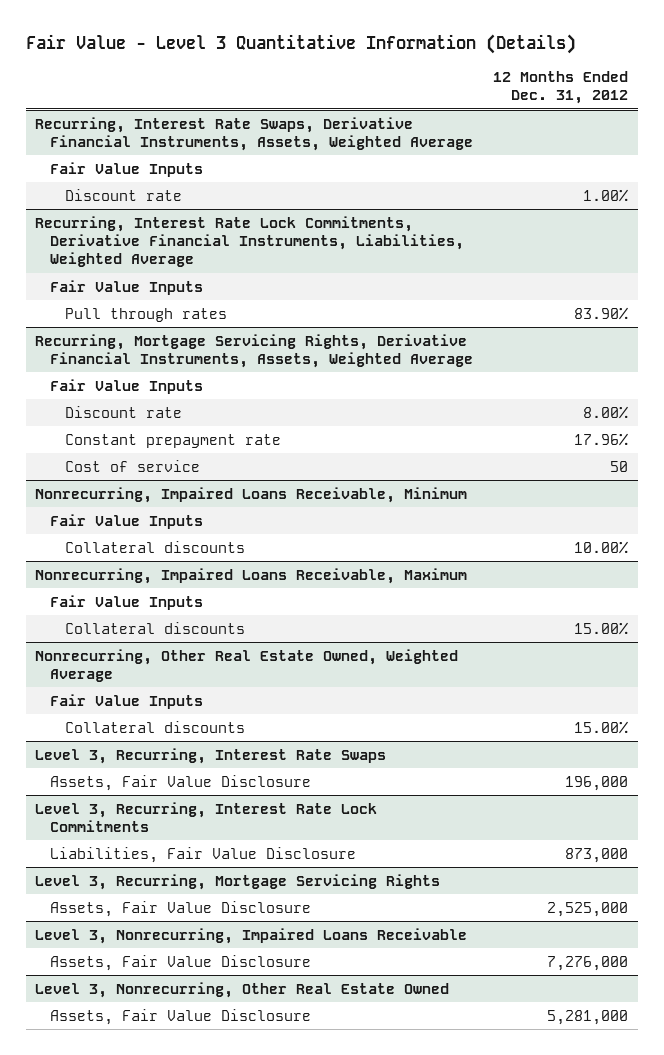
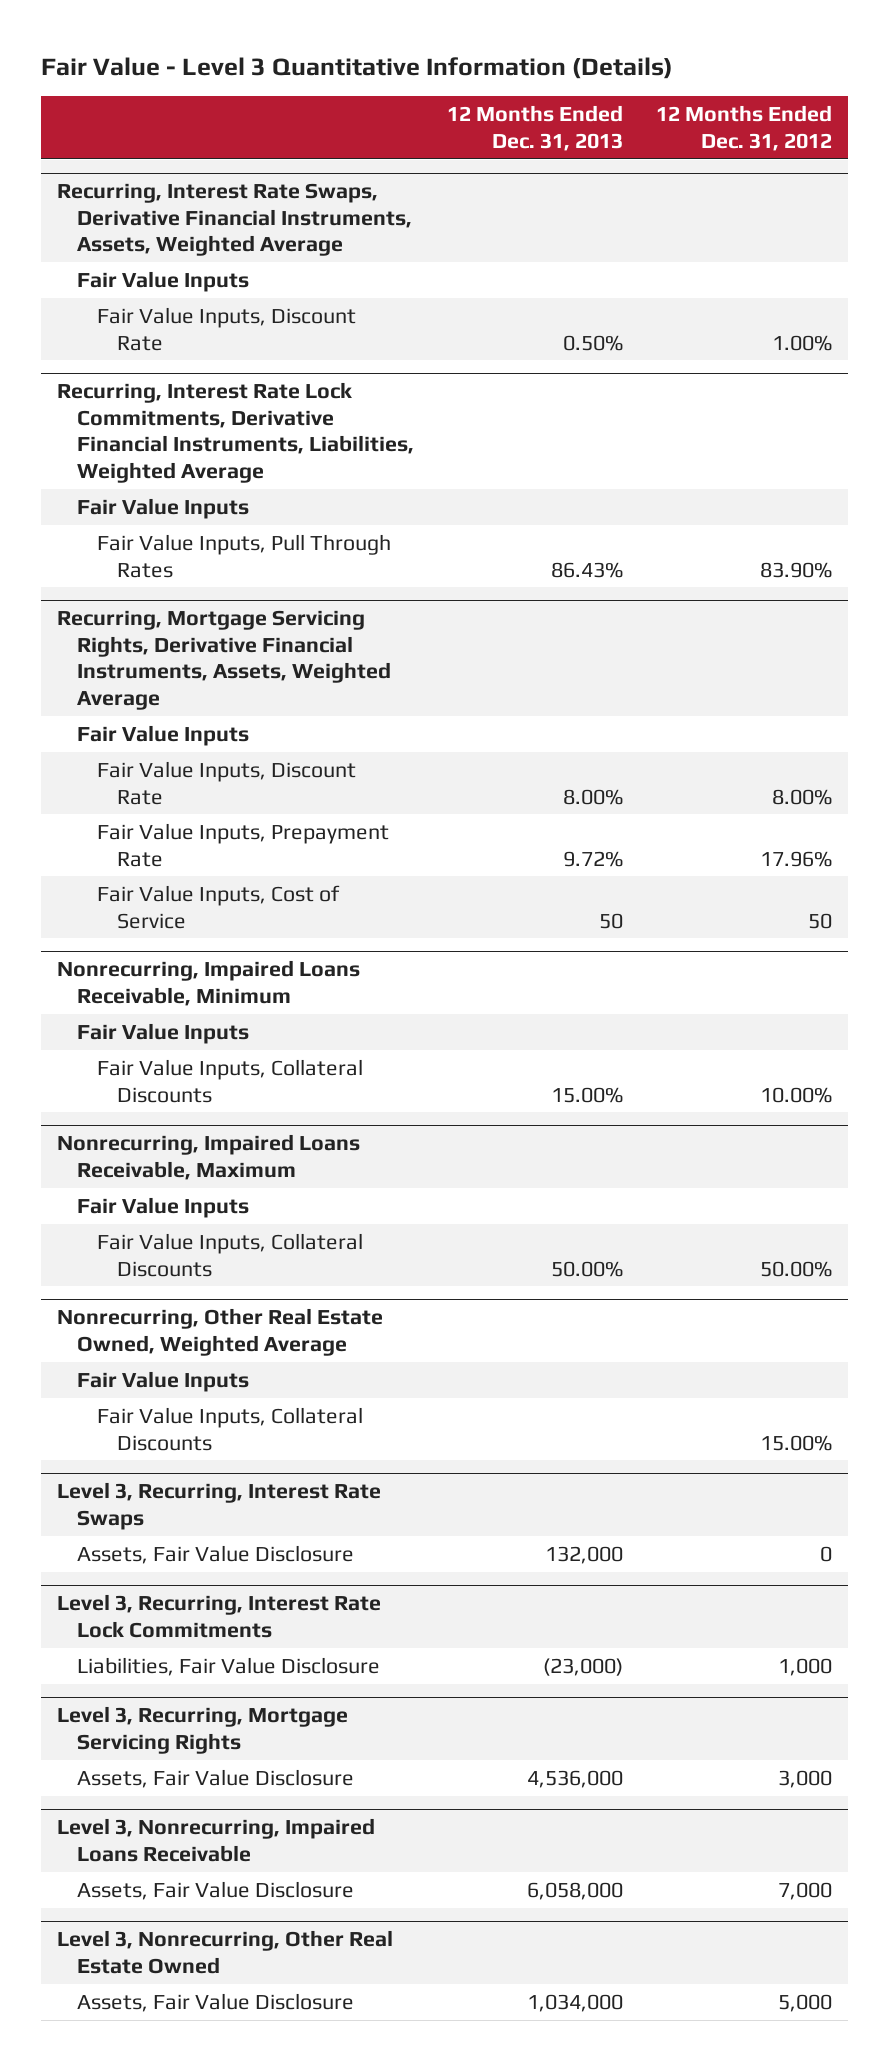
- | 12 Months Ended Dec. 31, 2012
+ | 12 Months Ended Dec. 31, 2013 | 12 Months Ended Dec. 31, 2012
@ Recurring, Interest Rate Swaps, Derivative Financial Instruments, Assets, Weighted Average
- Discount rate | 1.00%
+ Fair Value Inputs, Discount Rate | 0.50% | 1.00%
@ Recurring, Interest Rate Lock Commitments, Derivative Financial Instruments, Liabilities, Weighted Average
- Pull through rates | 83.90%
+ Fair Value Inputs, Pull Through Rates | 86.43% | 83.90%
@ Recurring, Mortgage Servicing Rights, Derivative Financial Instruments, Assets, Weighted Average
- Discount rate | 8.00%
- Constant prepayment rate | 17.96%
- Cost of service | 50
+ Fair Value Inputs, Discount Rate | 8.00% | 8.00%
+ Fair Value Inputs, Prepayment Rate | 9.72% | 17.96%
+ Fair Value Inputs, Cost of Service | 50 | 50
@ Nonrecurring, Impaired Loans Receivable, Minimum
- Collateral discounts | 10.00%
+ Fair Value Inputs, Collateral Discounts | 15.00% | 10.00%
@ Nonrecurring, Impaired Loans Receivable, Maximum
- Collateral discounts | 15.00%
+ Fair Value Inputs, Collateral Discounts | 50.00% | 50.00%
@ Nonrecurring, Other Real Estate Owned, Weighted Average
- Collateral discounts | 15.00%
+ Fair Value Inputs, Collateral Discounts | | 15.00%
@ Level 3, Recurring, Interest Rate Swaps
- Assets, Fair Value Disclosure | 196,000
+ Assets, Fair Value Disclosure | 132,000 | 0
@ Level 3, Recurring, Interest Rate Lock Commitments
- Liabilities, Fair Value Disclosure | 873,000
+ Liabilities, Fair Value Disclosure | (23,000) | 1,000
@ Level 3, Recurring, Mortgage Servicing Rights
- Assets, Fair Value Disclosure | 2,525,000
+ Assets, Fair Value Disclosure | 4,536,000 | 3,000
@ Level 3, Nonrecurring, Impaired Loans Receivable
- Assets, Fair Value Disclosure | 7,276,000
+ Assets, Fair Value Disclosure | 6,058,000 | 7,000
@ Level 3, Nonrecurring, Other Real Estate Owned
- Assets, Fair Value Disclosure | 5,281,000
+ Assets, Fair Value Disclosure | 1,034,000 | 5,000

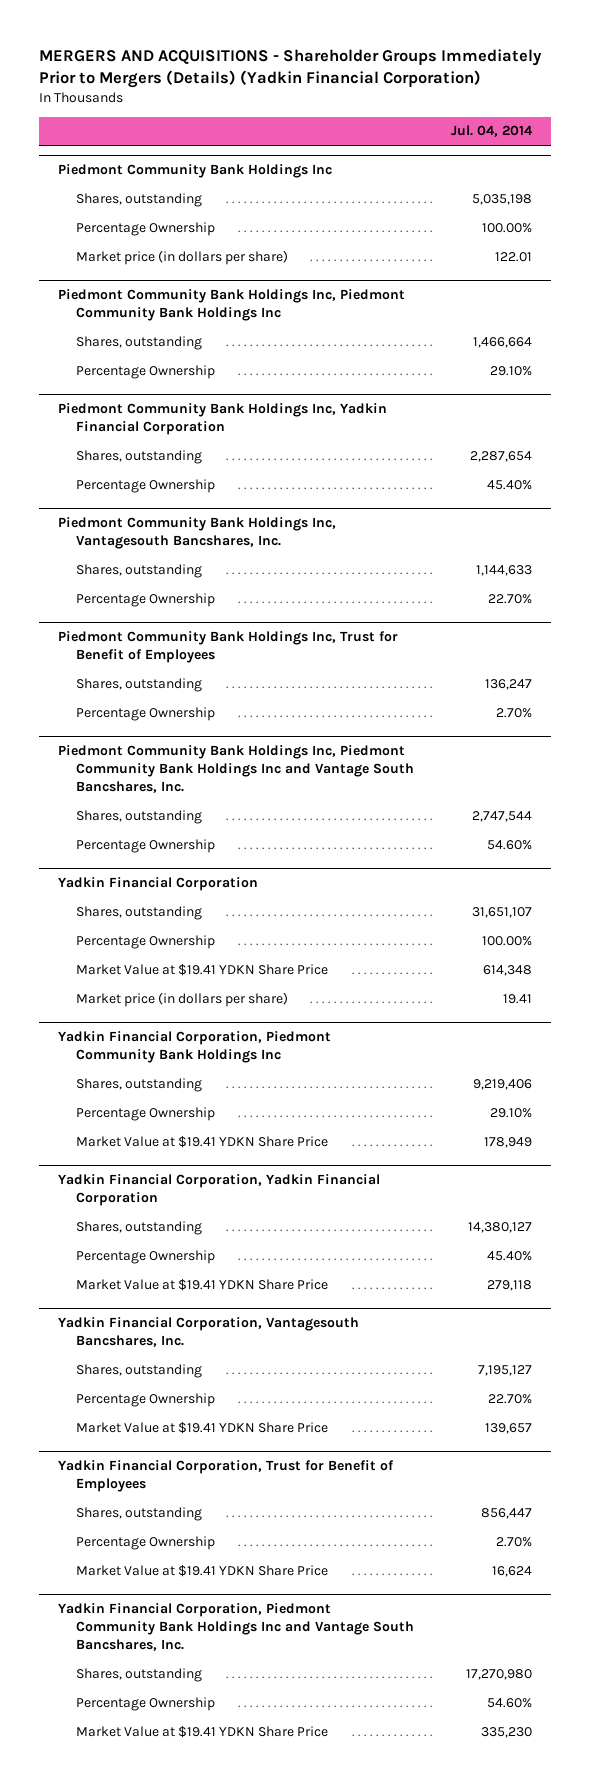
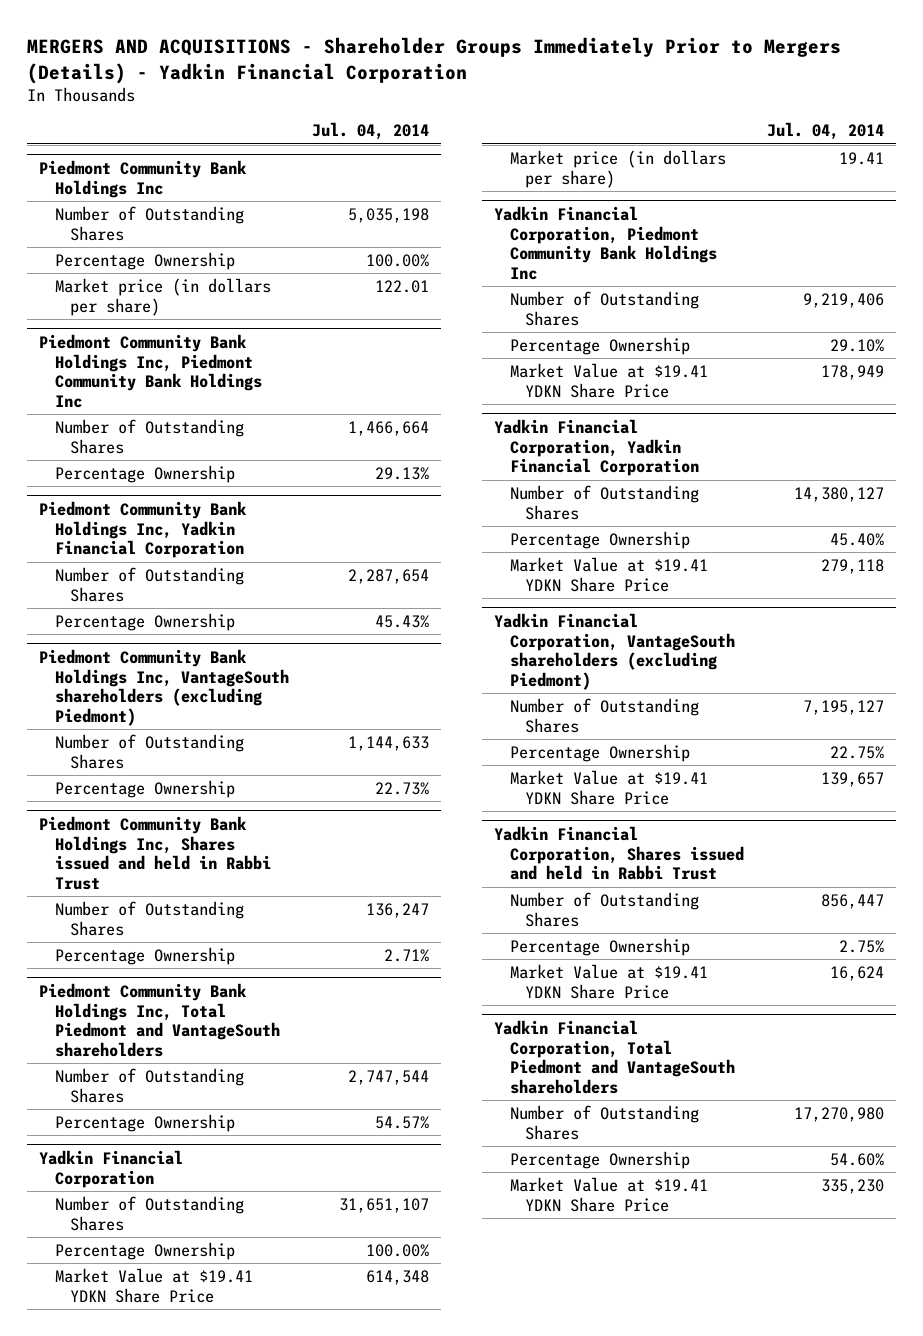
- MERGERS AND ACQUISITIONS - Shareholder Groups Immediately Prior to Mergers (Details) (Yadkin Financial Corporation)
+ MERGERS AND ACQUISITIONS - Shareholder Groups Immediately Prior to Mergers (Details) - Yadkin Financial Corporation
@ Piedmont Community Bank Holdings Inc
- Shares, outstanding | 5,035,198
+ Number of Outstanding Shares | 5,035,198
@ Piedmont Community Bank Holdings Inc, Piedmont Community Bank Holdings Inc
- Shares, outstanding | 1,466,664
- Percentage Ownership | 29.10%
+ Number of Outstanding Shares | 1,466,664
+ Percentage Ownership | 29.13%
@ Piedmont Community Bank Holdings Inc, Yadkin Financial Corporation
- Shares, outstanding | 2,287,654
- Percentage Ownership | 45.40%
- Piedmont Community Bank Holdings Inc, Vantagesouth Bancshares, Inc.
- Shares, outstanding | 1,144,633
- Percentage Ownership | 22.70%
- Piedmont Community Bank Holdings Inc, Trust for Benefit of Employees
- Shares, outstanding | 136,247
- Percentage Ownership | 2.70%
- Piedmont Community Bank Holdings Inc, Piedmont Community Bank Holdings Inc and Vantage South Bancshares, Inc.
- Shares, outstanding | 2,747,544
- Percentage Ownership | 54.60%
@ Piedmont Community Bank Holdings Inc, Yadkin Financial Corporation
+ Number of Outstanding Shares | 2,287,654
+ Percentage Ownership | 45.43%
+ Piedmont Community Bank Holdings Inc, VantageSouth shareholders (excluding Piedmont)
+ Number of Outstanding Shares | 1,144,633
+ Percentage Ownership | 22.73%
+ Piedmont Community Bank Holdings Inc, Shares issued and held in Rabbi Trust
+ Number of Outstanding Shares | 136,247
+ Percentage Ownership | 2.71%
+ Piedmont Community Bank Holdings Inc, Total Piedmont and VantageSouth shareholders
+ Number of Outstanding Shares | 2,747,544
+ Percentage Ownership | 54.57%
@ Yadkin Financial Corporation
- Shares, outstanding | 31,651,107
+ Number of Outstanding Shares | 31,651,107
@ Yadkin Financial Corporation, Piedmont Community Bank Holdings Inc
- Shares, outstanding | 9,219,406
+ Number of Outstanding Shares | 9,219,406
@ Yadkin Financial Corporation, Yadkin Financial Corporation
- Shares, outstanding | 14,380,127
+ Number of Outstanding Shares | 14,380,127
- Yadkin Financial Corporation, Vantagesouth Bancshares, Inc.
- Shares, outstanding | 7,195,127
- Percentage Ownership | 22.70%
+ Yadkin Financial Corporation, VantageSouth shareholders (excluding Piedmont)
+ Number of Outstanding Shares | 7,195,127
+ Percentage Ownership | 22.75%
- Yadkin Financial Corporation, Trust for Benefit of Employees
- Shares, outstanding | 856,447
- Percentage Ownership | 2.70%
+ Yadkin Financial Corporation, Shares issued and held in Rabbi Trust
+ Number of Outstanding Shares | 856,447
+ Percentage Ownership | 2.75%
- Yadkin Financial Corporation, Piedmont Community Bank Holdings Inc and Vantage South Bancshares, Inc.
- Shares, outstanding | 17,270,980
+ Yadkin Financial Corporation, Total Piedmont and VantageSouth shareholders
+ Number of Outstanding Shares | 17,270,980

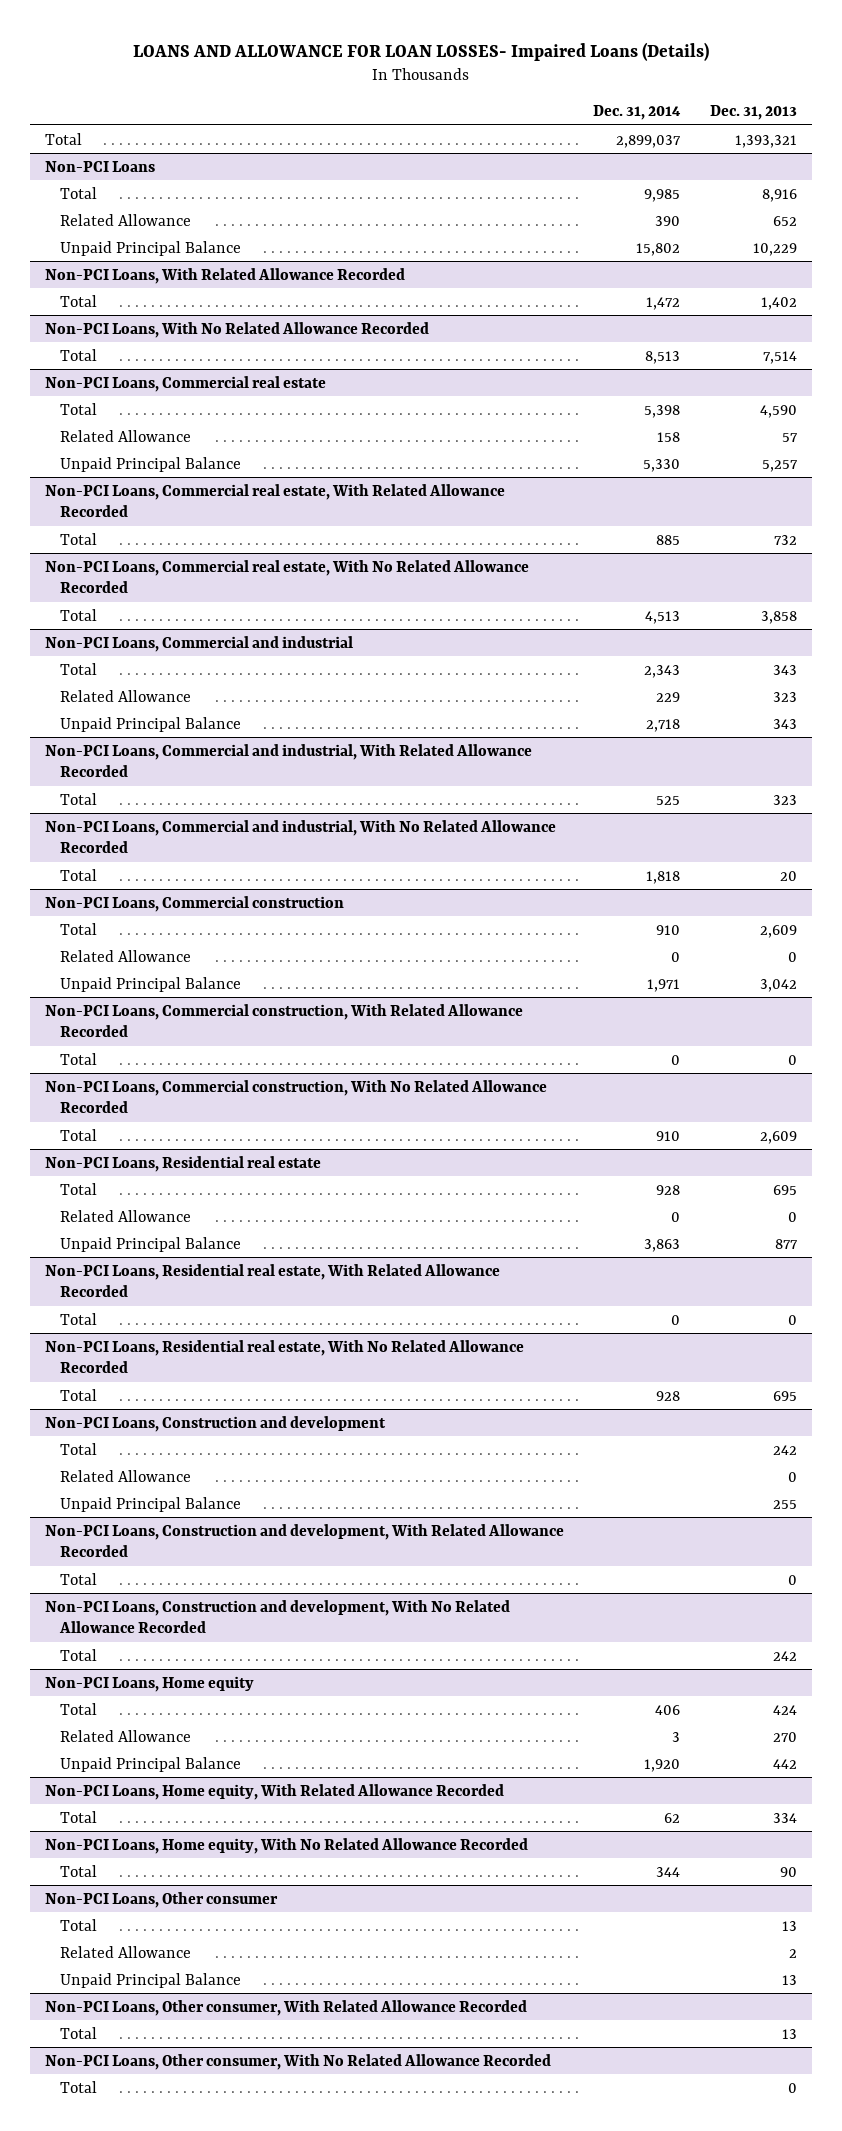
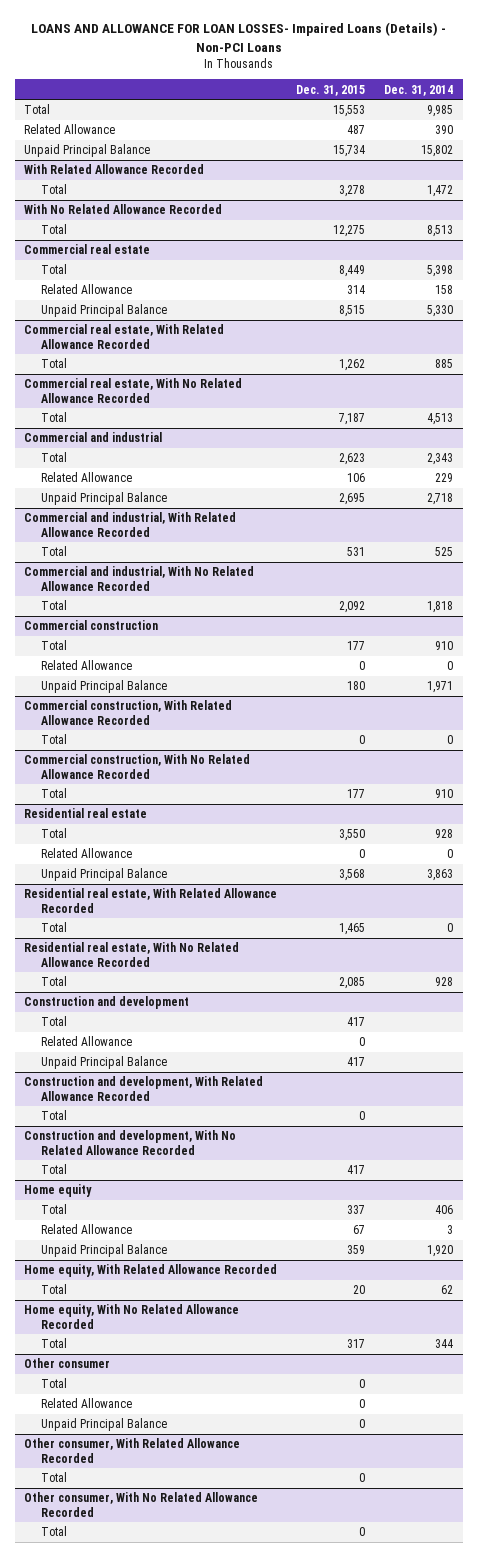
- LOANS AND ALLOWANCE FOR LOAN LOSSES- Impaired Loans (Details)
+ LOANS AND ALLOWANCE FOR LOAN LOSSES- Impaired Loans (Details) - Non-PCI Loans
- | Dec. 31, 2014 | Dec. 31, 2013
+ | Dec. 31, 2015 | Dec. 31, 2014
- Total | 2,899,037 | 1,393,321
- Non-PCI Loans
- Non-PCI Loans, With Related Allowance Recorded
+ With Related Allowance Recorded
- Non-PCI Loans, With No Related Allowance Recorded
+ With No Related Allowance Recorded
- Non-PCI Loans, Commercial real estate
+ Commercial real estate
- Non-PCI Loans, Commercial real estate, With Related Allowance Recorded
+ Commercial real estate, With Related Allowance Recorded
- Non-PCI Loans, Commercial real estate, With No Related Allowance Recorded
+ Commercial real estate, With No Related Allowance Recorded
- Non-PCI Loans, Commercial and industrial
+ Commercial and industrial
- Non-PCI Loans, Commercial and industrial, With Related Allowance Recorded
+ Commercial and industrial, With Related Allowance Recorded
- Non-PCI Loans, Commercial and industrial, With No Related Allowance Recorded
+ Commercial and industrial, With No Related Allowance Recorded
- Non-PCI Loans, Commercial construction
+ Commercial construction
- Non-PCI Loans, Commercial construction, With Related Allowance Recorded
+ Commercial construction, With Related Allowance Recorded
- Non-PCI Loans, Commercial construction, With No Related Allowance Recorded
+ Commercial construction, With No Related Allowance Recorded
- Non-PCI Loans, Residential real estate
+ Residential real estate
- Non-PCI Loans, Residential real estate, With Related Allowance Recorded
+ Residential real estate, With Related Allowance Recorded
- Non-PCI Loans, Residential real estate, With No Related Allowance Recorded
+ Residential real estate, With No Related Allowance Recorded
- Non-PCI Loans, Construction and development
+ Construction and development
- Non-PCI Loans, Construction and development, With Related Allowance Recorded
+ Construction and development, With Related Allowance Recorded
- Non-PCI Loans, Construction and development, With No Related Allowance Recorded
+ Construction and development, With No Related Allowance Recorded
- Non-PCI Loans, Home equity
+ Home equity
- Non-PCI Loans, Home equity, With Related Allowance Recorded
+ Home equity, With Related Allowance Recorded
- Non-PCI Loans, Home equity, With No Related Allowance Recorded
+ Home equity, With No Related Allowance Recorded
- Non-PCI Loans, Other consumer
+ Other consumer
- Non-PCI Loans, Other consumer, With Related Allowance Recorded
+ Other consumer, With Related Allowance Recorded
- Non-PCI Loans, Other consumer, With No Related Allowance Recorded
+ Other consumer, With No Related Allowance Recorded

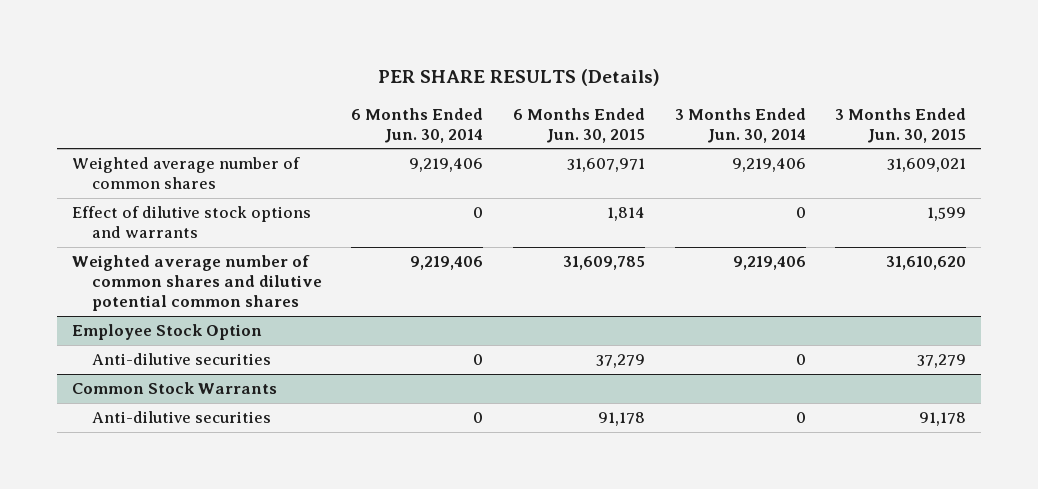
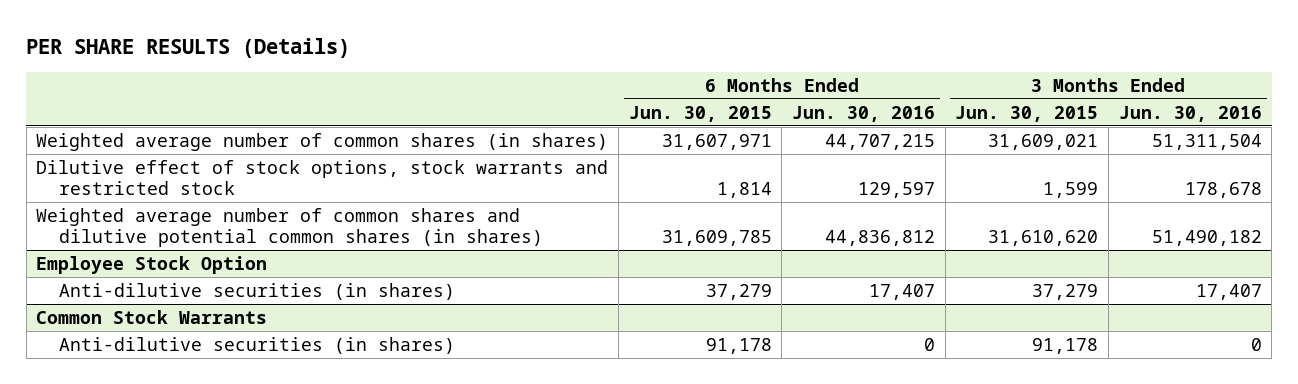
- | 6 Months Ended Jun. 30, 2014 | 6 Months Ended Jun. 30, 2015 | 3 Months Ended Jun. 30, 2014 | 3 Months Ended Jun. 30, 2015
+ | 6 Months Ended Jun. 30, 2015 | 6 Months Ended Jun. 30, 2016 | 3 Months Ended Jun. 30, 2015 | 3 Months Ended Jun. 30, 2016
- Weighted average number of common shares | 9,219,406 | 31,607,971 | 9,219,406 | 31,609,021
- Effect of dilutive stock options and warrants | 0 | 1,814 | 0 | 1,599
- Weighted average number of common shares and dilutive potential common shares | 9,219,406 | 31,609,785 | 9,219,406 | 31,610,620
+ Weighted average number of common shares (in shares) | 31,607,971 | 44,707,215 | 31,609,021 | 51,311,504
+ Dilutive effect of stock options, stock warrants and restricted stock | 1,814 | 129,597 | 1,599 | 178,678
+ Weighted average number of common shares and dilutive potential common shares (in shares) | 31,609,785 | 44,836,812 | 31,610,620 | 51,490,182
@ Employee Stock Option
- Anti-dilutive securities | 0 | 37,279 | 0 | 37,279
+ Anti-dilutive securities (in shares) | 37,279 | 17,407 | 37,279 | 17,407
@ Common Stock Warrants
- Anti-dilutive securities | 0 | 91,178 | 0 | 91,178
+ Anti-dilutive securities (in shares) | 91,178 | 0 | 91,178 | 0

